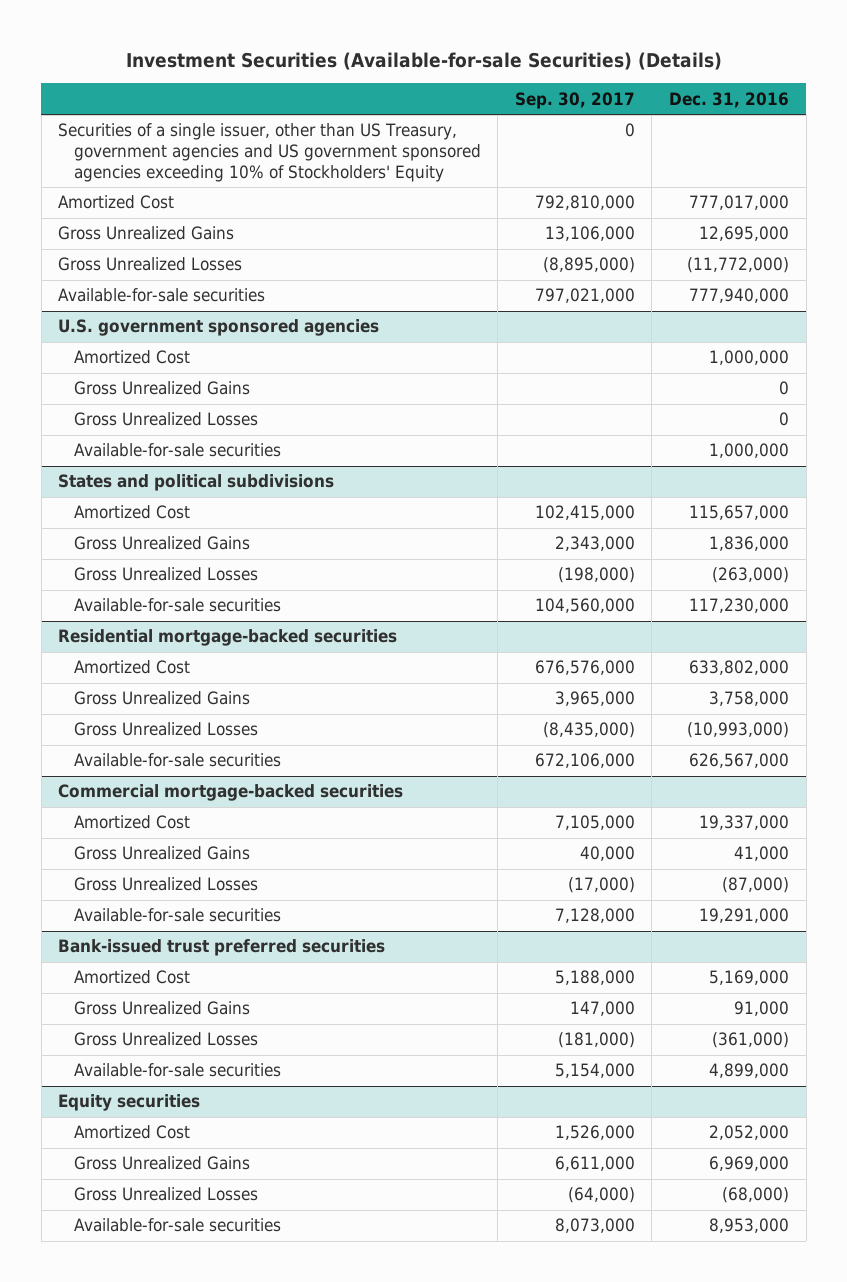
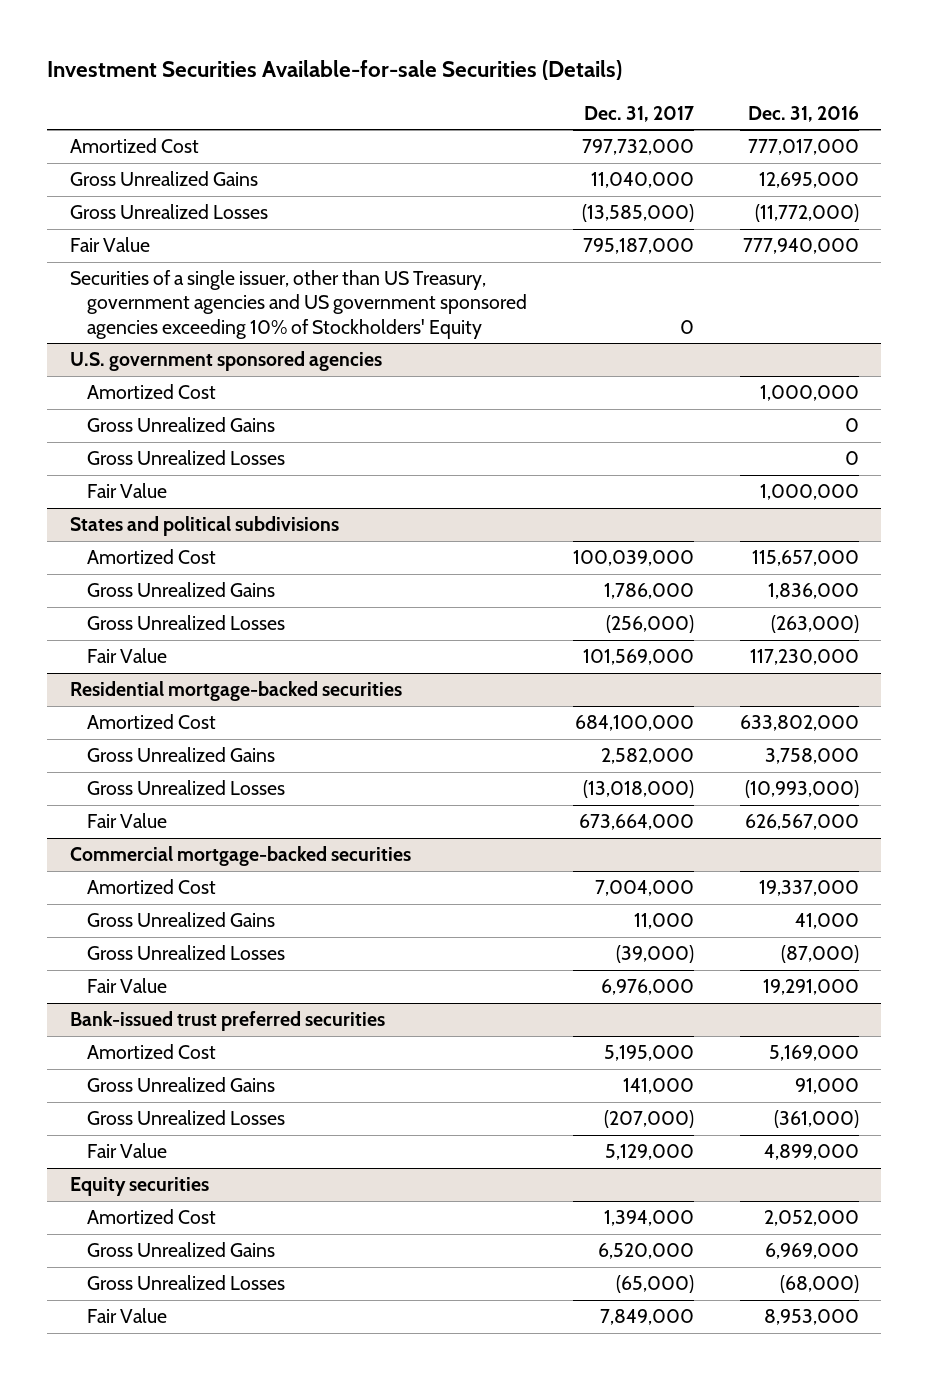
- Investment Securities (Available-for-sale Securities) (Details)
+ Investment Securities Available-for-sale Securities (Details)
- | Sep. 30, 2017 | Dec. 31, 2016
+ | Dec. 31, 2017 | Dec. 31, 2016
- Available-for-sale securities | 797,021,000 | 777,940,000
+ Fair Value | 795,187,000 | 777,940,000
moved down: Securities of a single issuer, other than US Treasury, government agencies and US government sponsored agencies exceeding 10% of Stockholders' Equity | 0 |
@ U.S. government sponsored agencies
- Available-for-sale securities | | 1,000,000
+ Fair Value | | 1,000,000
@ States and political subdivisions
- Available-for-sale securities | 104,560,000 | 117,230,000
+ Fair Value | 101,569,000 | 117,230,000
@ Residential mortgage-backed securities
- Available-for-sale securities | 672,106,000 | 626,567,000
+ Fair Value | 673,664,000 | 626,567,000
@ Commercial mortgage-backed securities
- Available-for-sale securities | 7,128,000 | 19,291,000
+ Fair Value | 6,976,000 | 19,291,000
@ Bank-issued trust preferred securities
- Available-for-sale securities | 5,154,000 | 4,899,000
+ Fair Value | 5,129,000 | 4,899,000
@ Equity securities
- Available-for-sale securities | 8,073,000 | 8,953,000
+ Fair Value | 7,849,000 | 8,953,000

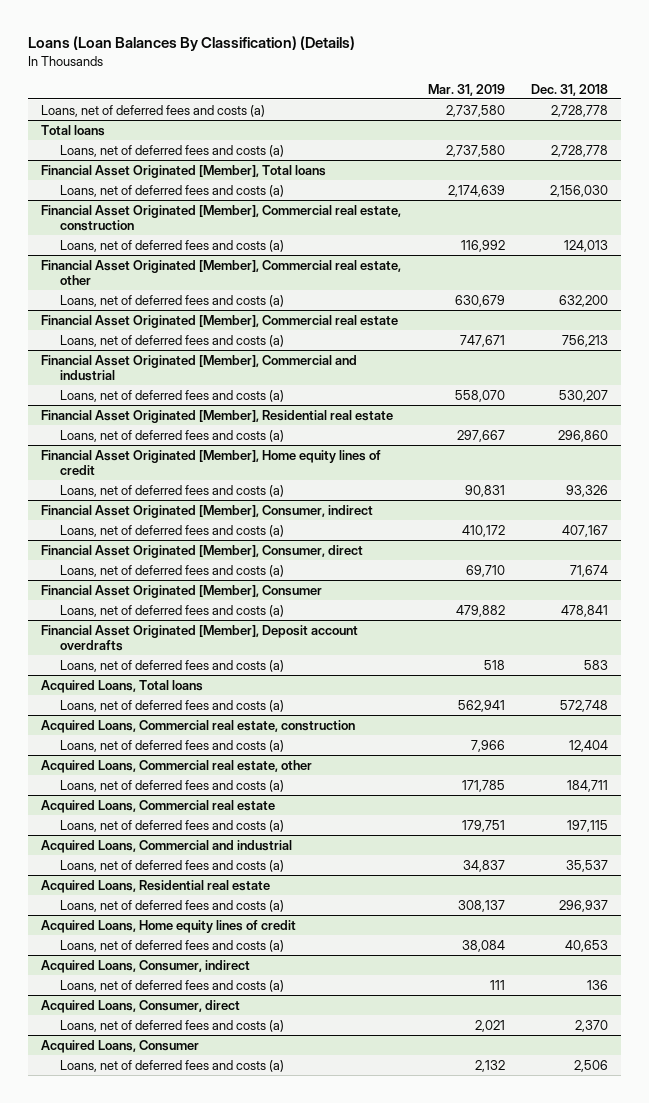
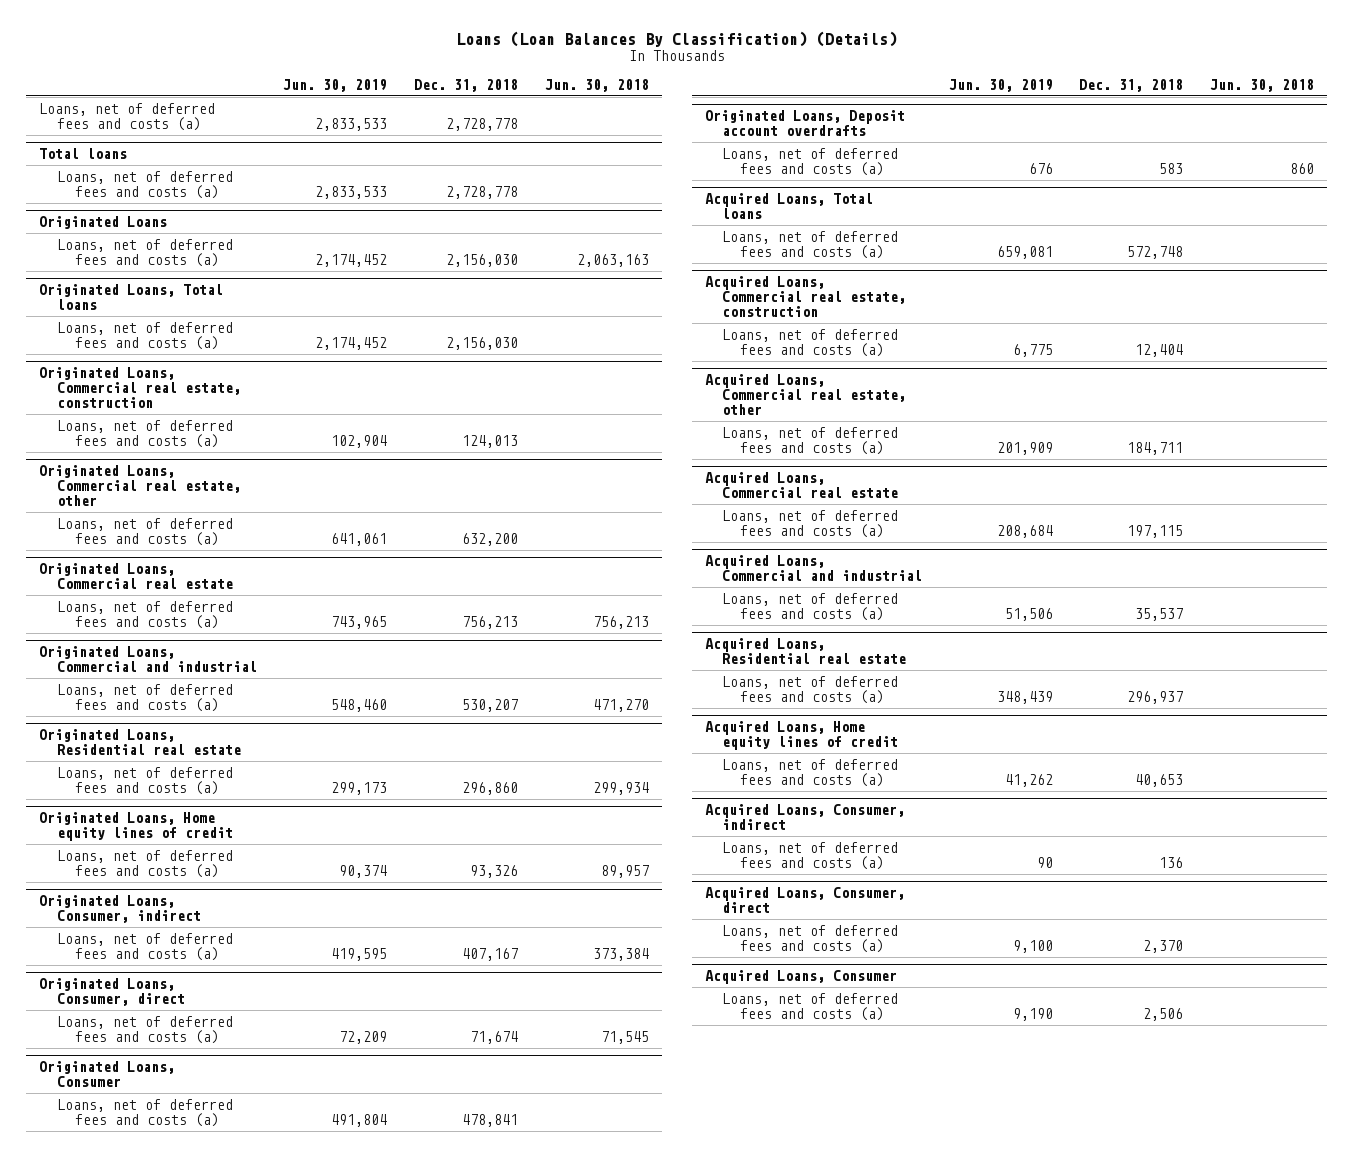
- | Mar. 31, 2019 | Dec. 31, 2018
+ | Jun. 30, 2019 | Dec. 31, 2018 | Jun. 30, 2018
- Financial Asset Originated [Member], Total loans
+ Originated Loans
- Financial Asset Originated [Member], Commercial real estate, construction
+ Originated Loans, Total loans
+ Loans, net of deferred fees and costs (a) | 2,174,452 | 2,156,030 |
+ Originated Loans, Commercial real estate, construction
- Financial Asset Originated [Member], Commercial real estate, other
+ Originated Loans, Commercial real estate, other
- Financial Asset Originated [Member], Commercial real estate
+ Originated Loans, Commercial real estate
- Financial Asset Originated [Member], Commercial and industrial
+ Originated Loans, Commercial and industrial
- Financial Asset Originated [Member], Residential real estate
+ Originated Loans, Residential real estate
- Financial Asset Originated [Member], Home equity lines of credit
+ Originated Loans, Home equity lines of credit
- Financial Asset Originated [Member], Consumer, indirect
+ Originated Loans, Consumer, indirect
- Financial Asset Originated [Member], Consumer, direct
+ Originated Loans, Consumer, direct
- Financial Asset Originated [Member], Consumer
+ Originated Loans, Consumer
- Financial Asset Originated [Member], Deposit account overdrafts
+ Originated Loans, Deposit account overdrafts

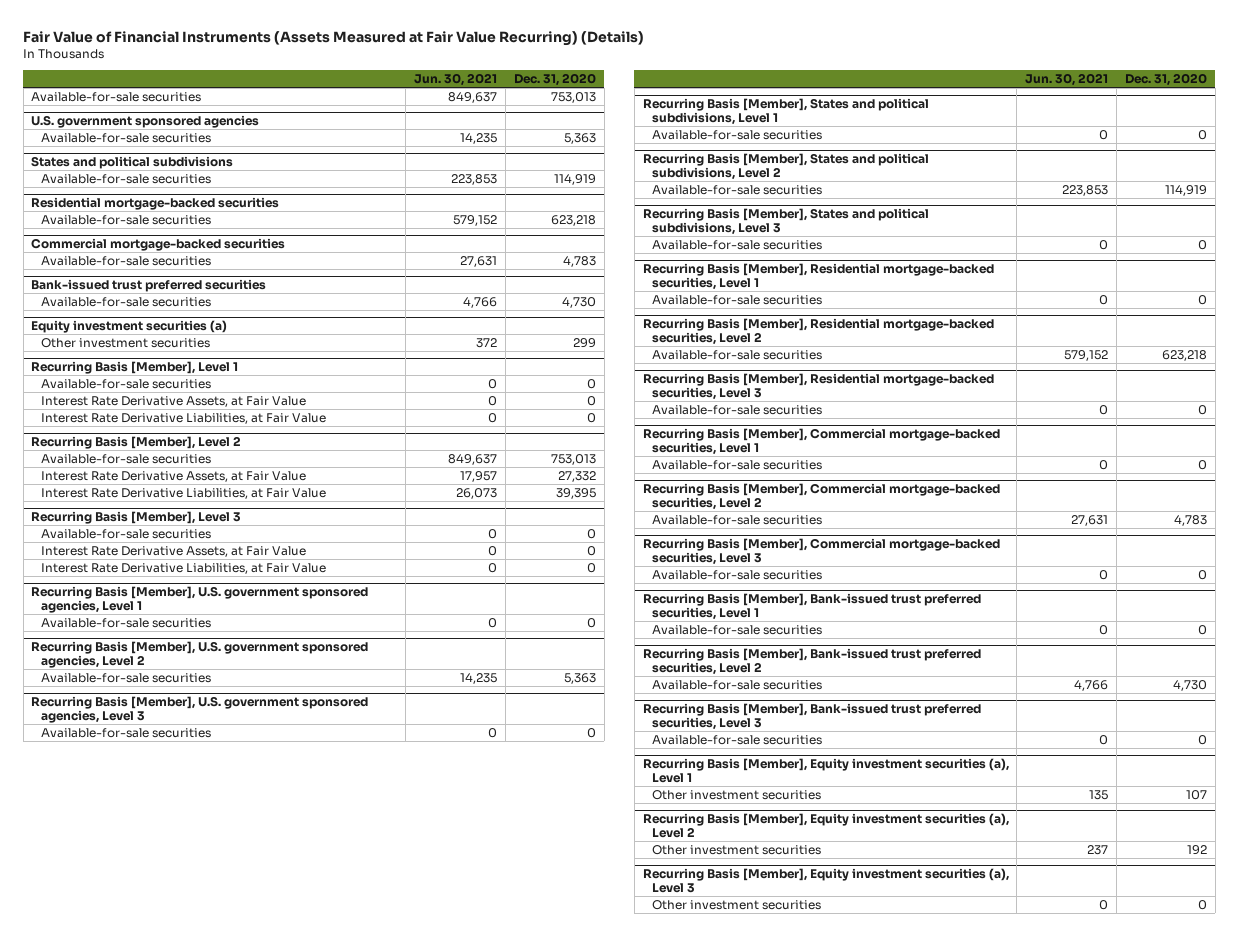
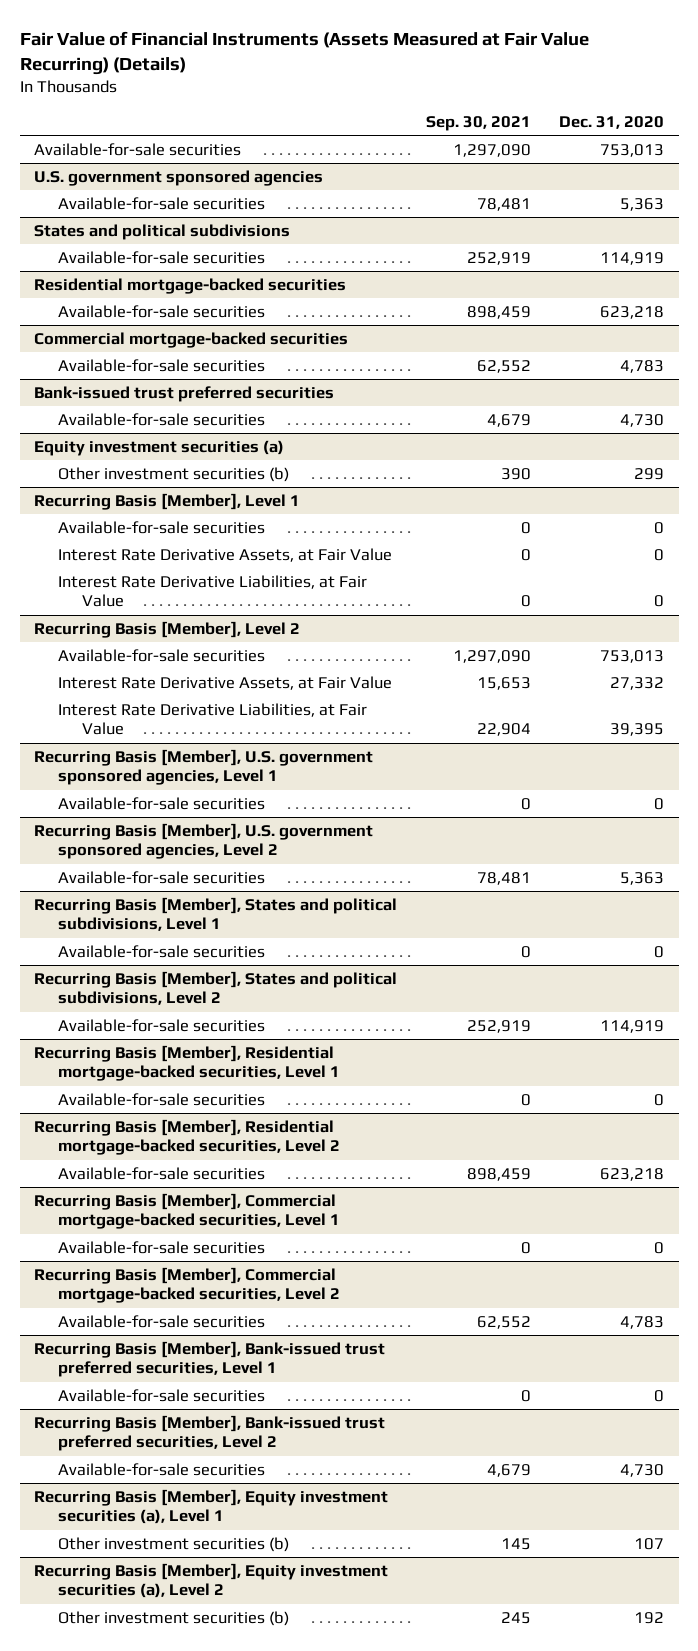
- | Jun. 30, 2021 | Dec. 31, 2020
+ | Sep. 30, 2021 | Dec. 31, 2020
@ Equity investment securities (a)
- Other investment securities | 372 | 299
+ Other investment securities (b) | 390 | 299
- Recurring Basis [Member], Level 3
- Available-for-sale securities | 0 | 0
- Interest Rate Derivative Assets, at Fair Value | 0 | 0
- Interest Rate Derivative Liabilities, at Fair Value | 0 | 0
- Recurring Basis [Member], U.S. government sponsored agencies, Level 3
- Available-for-sale securities | 0 | 0
- Recurring Basis [Member], States and political subdivisions, Level 3
- Available-for-sale securities | 0 | 0
- Recurring Basis [Member], Residential mortgage-backed securities, Level 3
- Available-for-sale securities | 0 | 0
- Recurring Basis [Member], Commercial mortgage-backed securities, Level 3
- Available-for-sale securities | 0 | 0
- Recurring Basis [Member], Bank-issued trust preferred securities, Level 3
- Available-for-sale securities | 0 | 0
@ Recurring Basis [Member], Equity investment securities (a), Level 1
- Other investment securities | 135 | 107
+ Other investment securities (b) | 145 | 107
@ Recurring Basis [Member], Equity investment securities (a), Level 2
- Other investment securities | 237 | 192
- Recurring Basis [Member], Equity investment securities (a), Level 3
- Other investment securities | 0 | 0
@ Recurring Basis [Member], Equity investment securities (a), Level 2
+ Other investment securities (b) | 245 | 192

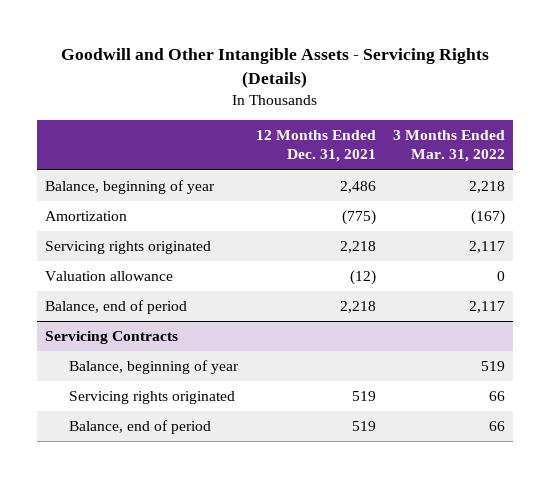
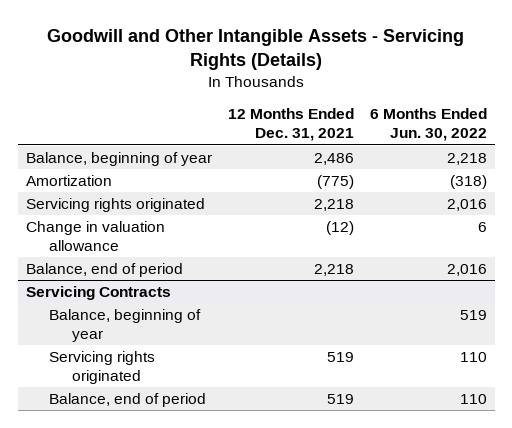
- | 12 Months Ended Dec. 31, 2021 | 3 Months Ended Mar. 31, 2022
+ | 12 Months Ended Dec. 31, 2021 | 6 Months Ended Jun. 30, 2022
- Valuation allowance | (12) | 0
+ Change in valuation allowance | (12) | 6

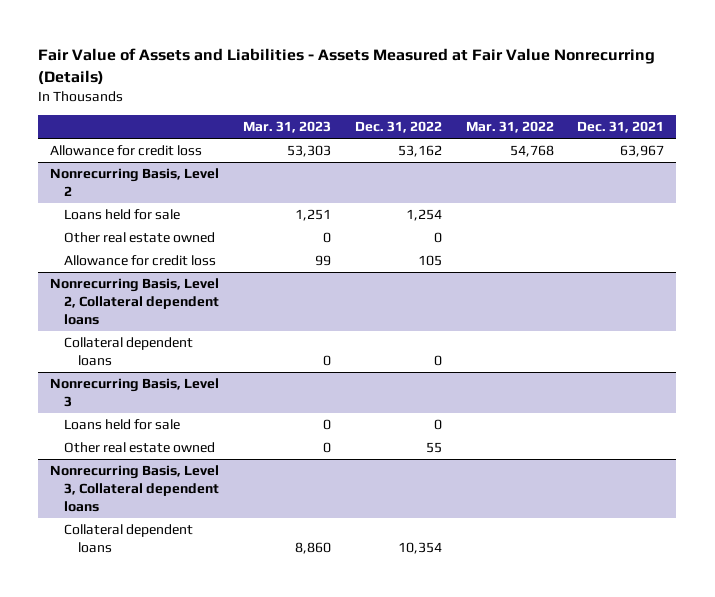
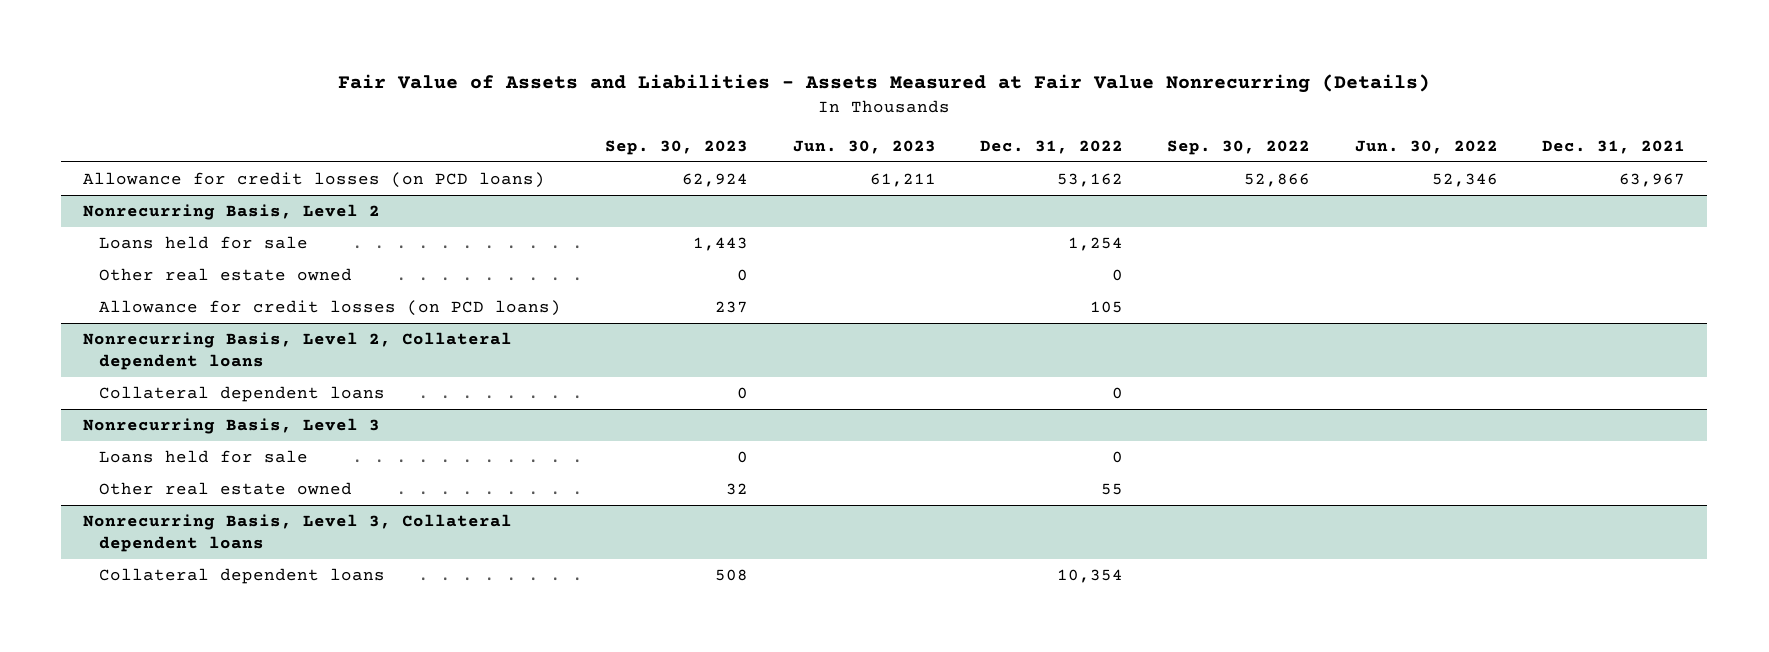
- | Mar. 31, 2023 | Dec. 31, 2022 | Mar. 31, 2022 | Dec. 31, 2021
+ | Sep. 30, 2023 | Jun. 30, 2023 | Dec. 31, 2022 | Sep. 30, 2022 | Jun. 30, 2022 | Dec. 31, 2021
- Allowance for credit loss | 53,303 | 53,162 | 54,768 | 63,967
+ Allowance for credit losses (on PCD loans) | 62,924 | 61,211 | 53,162 | 52,866 | 52,346 | 63,967
@ Nonrecurring Basis, Level 2
- Allowance for credit loss | 99 | 105 | |
+ Allowance for credit losses (on PCD loans) | 237 | | 105 | | |

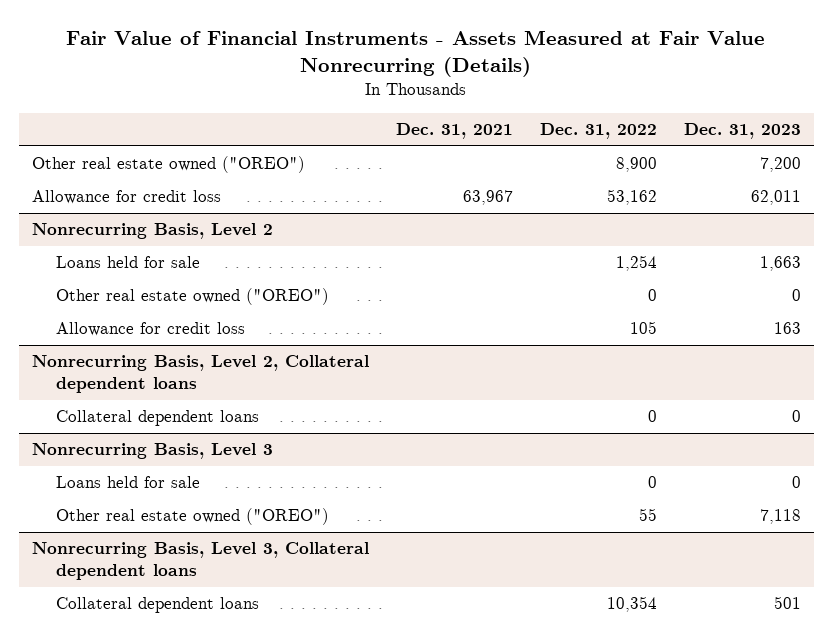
- Fair Value of Assets and Liabilities - Assets Measured at Fair Value Nonrecurring (Details)
+ Fair Value of Financial Instruments - Assets Measured at Fair Value Nonrecurring (Details)
- | Sep. 30, 2023 | Jun. 30, 2023 | Dec. 31, 2022 | Sep. 30, 2022 | Jun. 30, 2022 | Dec. 31, 2021
+ | Dec. 31, 2021 | Dec. 31, 2022 | Dec. 31, 2023
- Allowance for credit losses (on PCD loans) | 62,924 | 61,211 | 53,162 | 52,866 | 52,346 | 63,967
+ Other real estate owned ("OREO") | | 8,900 | 7,200
+ Allowance for credit loss | 63,967 | 53,162 | 62,011
@ Nonrecurring Basis, Level 2
- Other real estate owned | 0 | | 0 | | |
- Allowance for credit losses (on PCD loans) | 237 | | 105 | | |
+ Other real estate owned ("OREO") | | 0 | 0
+ Allowance for credit loss | | 105 | 163
@ Nonrecurring Basis, Level 3
- Other real estate owned | 32 | | 55 | | |
+ Other real estate owned ("OREO") | | 55 | 7,118

